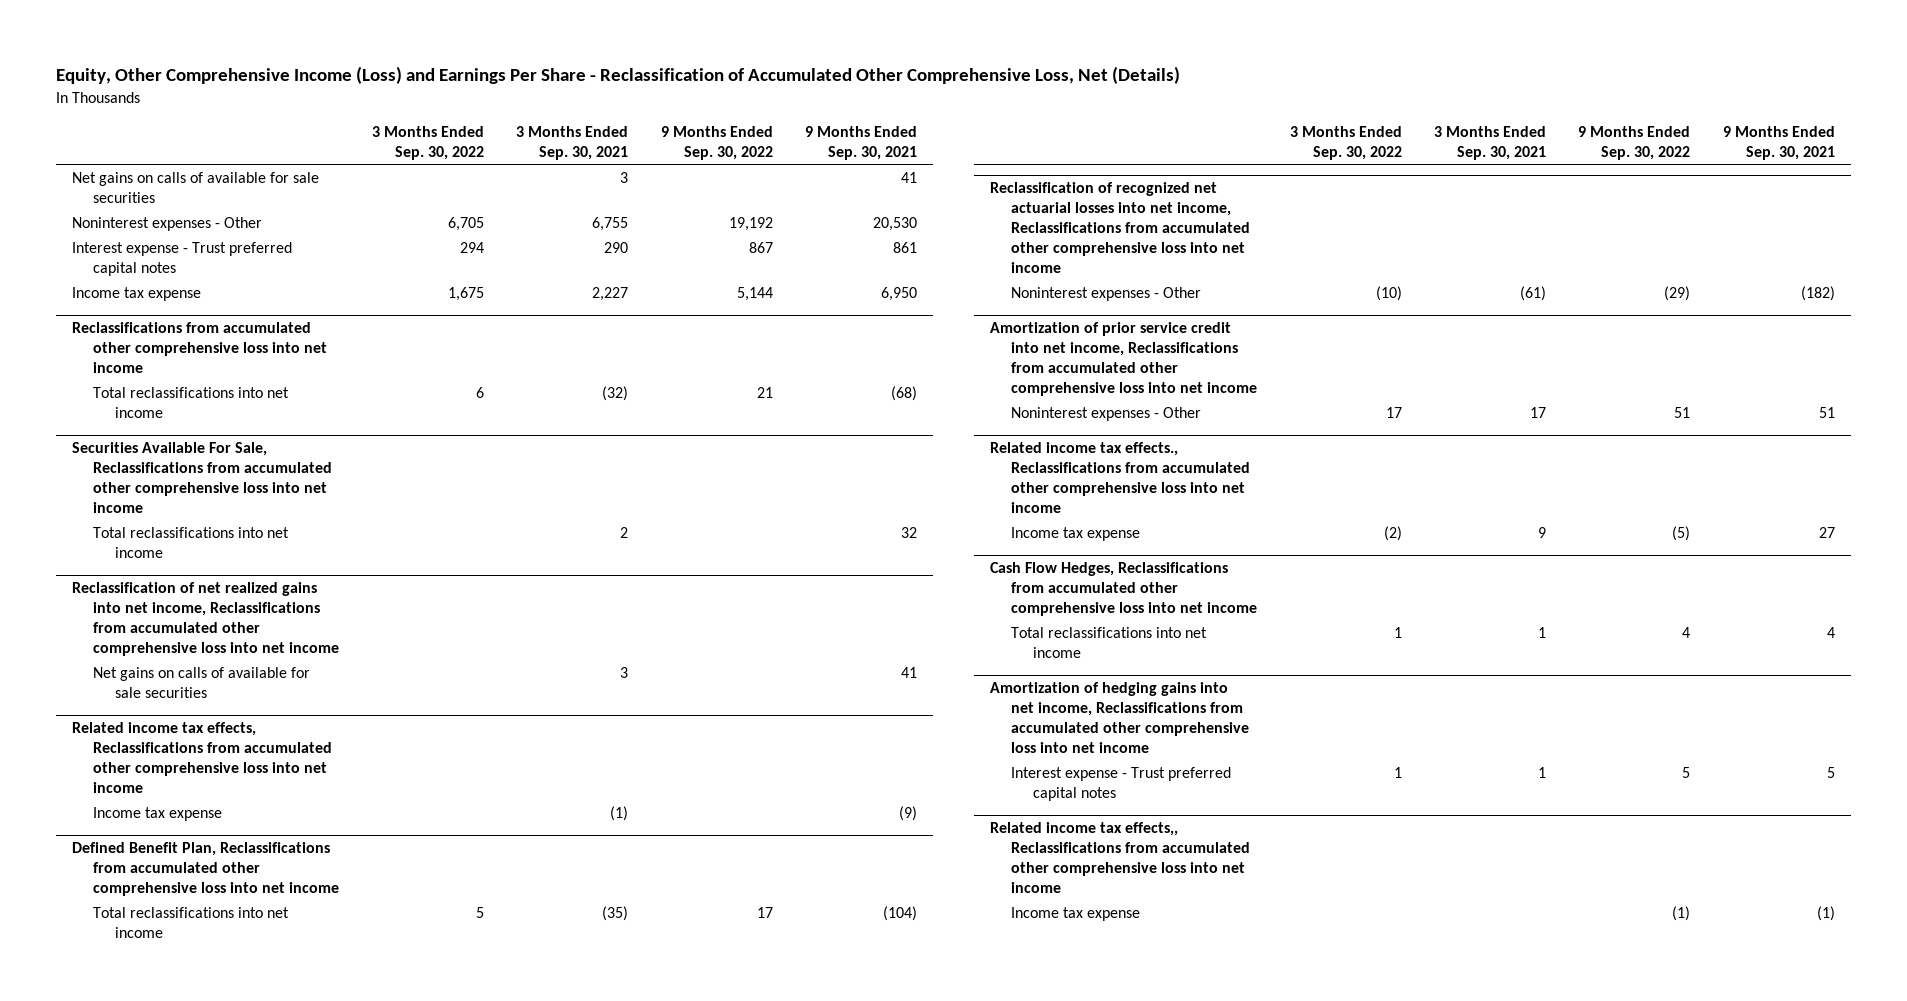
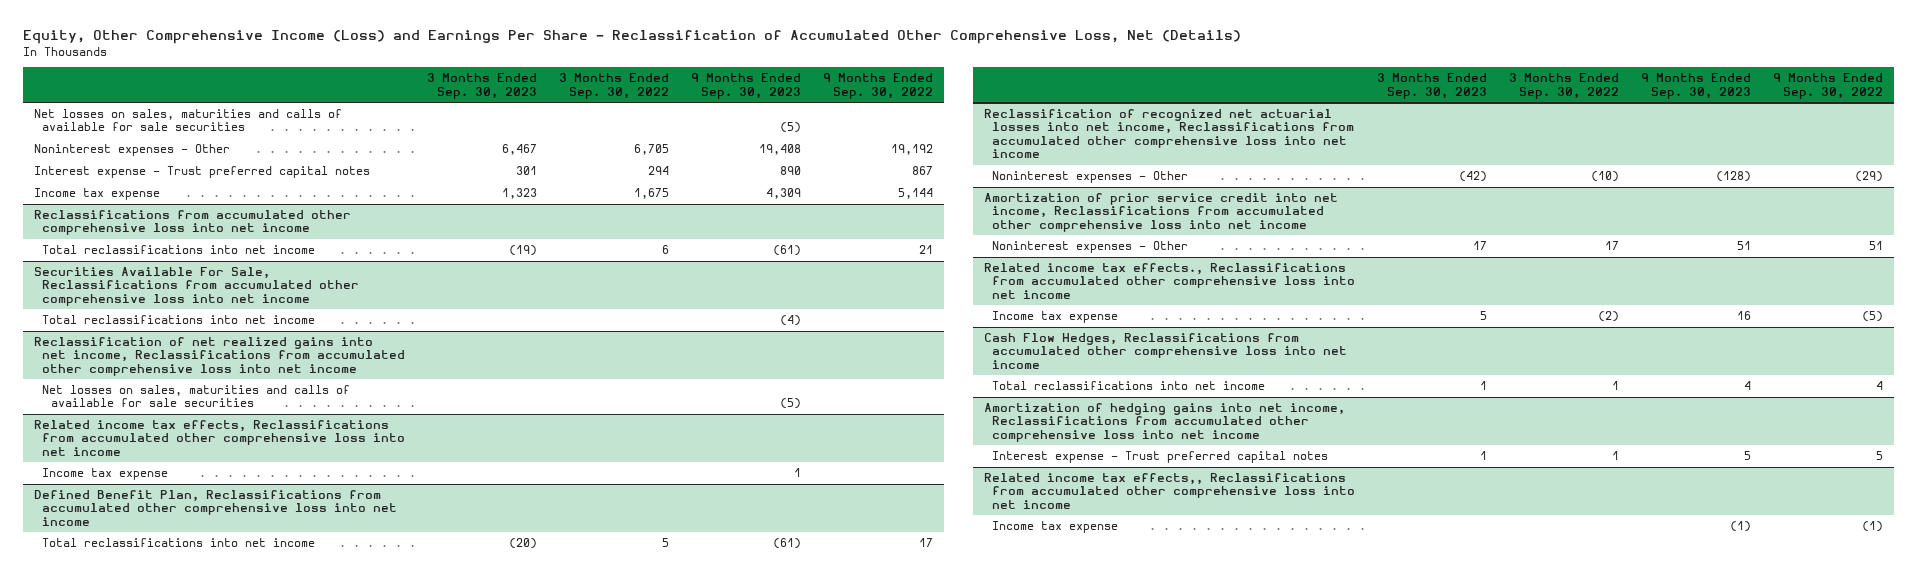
- | 3 Months Ended Sep. 30, 2022 | 3 Months Ended Sep. 30, 2021 | 9 Months Ended Sep. 30, 2022 | 9 Months Ended Sep. 30, 2021
+ | 3 Months Ended Sep. 30, 2023 | 3 Months Ended Sep. 30, 2022 | 9 Months Ended Sep. 30, 2023 | 9 Months Ended Sep. 30, 2022
- Net gains on calls of available for sale securities | | 3 | | 41
+ Net losses on sales, maturities and calls of available for sale securities | | | (5) |
@ Reclassification of net realized gains into net income, Reclassifications from accumulated other comprehensive loss into net income
- Net gains on calls of available for sale securities | | 3 | | 41
+ Net losses on sales, maturities and calls of available for sale securities | | | (5) |

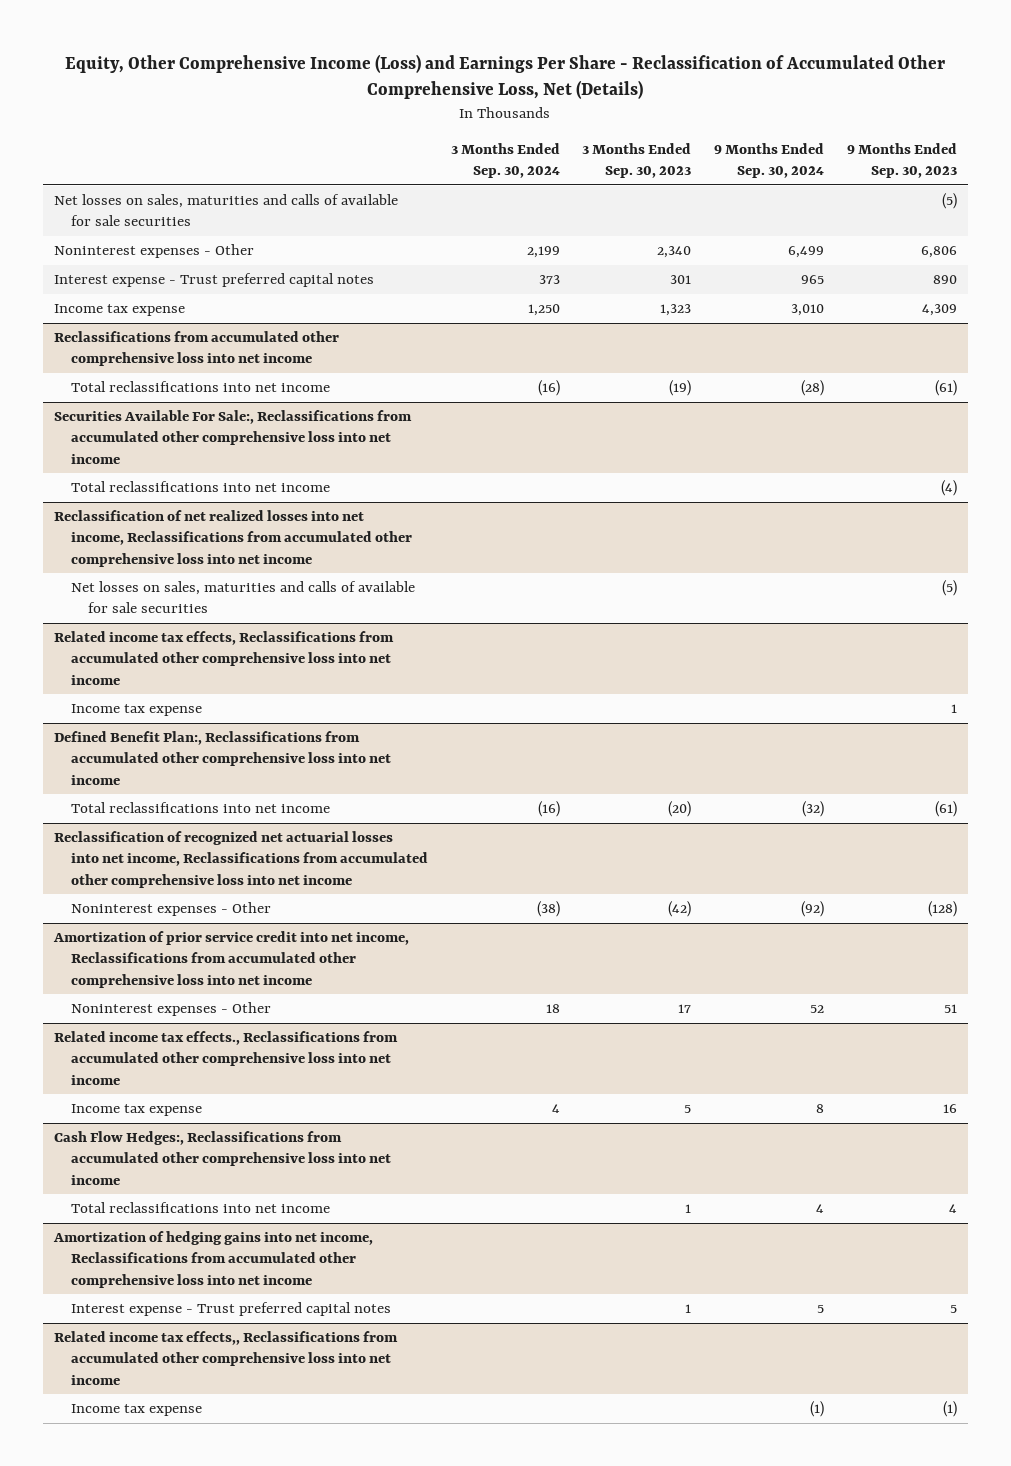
- | 3 Months Ended Sep. 30, 2023 | 3 Months Ended Sep. 30, 2022 | 9 Months Ended Sep. 30, 2023 | 9 Months Ended Sep. 30, 2022
+ | 3 Months Ended Sep. 30, 2024 | 3 Months Ended Sep. 30, 2023 | 9 Months Ended Sep. 30, 2024 | 9 Months Ended Sep. 30, 2023
- Noninterest expenses - Other | 6,467 | 6,705 | 19,408 | 19,192
+ Noninterest expenses - Other | 2,199 | 2,340 | 6,499 | 6,806
- Securities Available For Sale, Reclassifications from accumulated other comprehensive loss into net income
+ Securities Available For Sale:, Reclassifications from accumulated other comprehensive loss into net income
- Reclassification of net realized gains into net income, Reclassifications from accumulated other comprehensive loss into net income
+ Reclassification of net realized losses into net income, Reclassifications from accumulated other comprehensive loss into net income
- Defined Benefit Plan, Reclassifications from accumulated other comprehensive loss into net income
+ Defined Benefit Plan:, Reclassifications from accumulated other comprehensive loss into net income
- Cash Flow Hedges, Reclassifications from accumulated other comprehensive loss into net income
+ Cash Flow Hedges:, Reclassifications from accumulated other comprehensive loss into net income

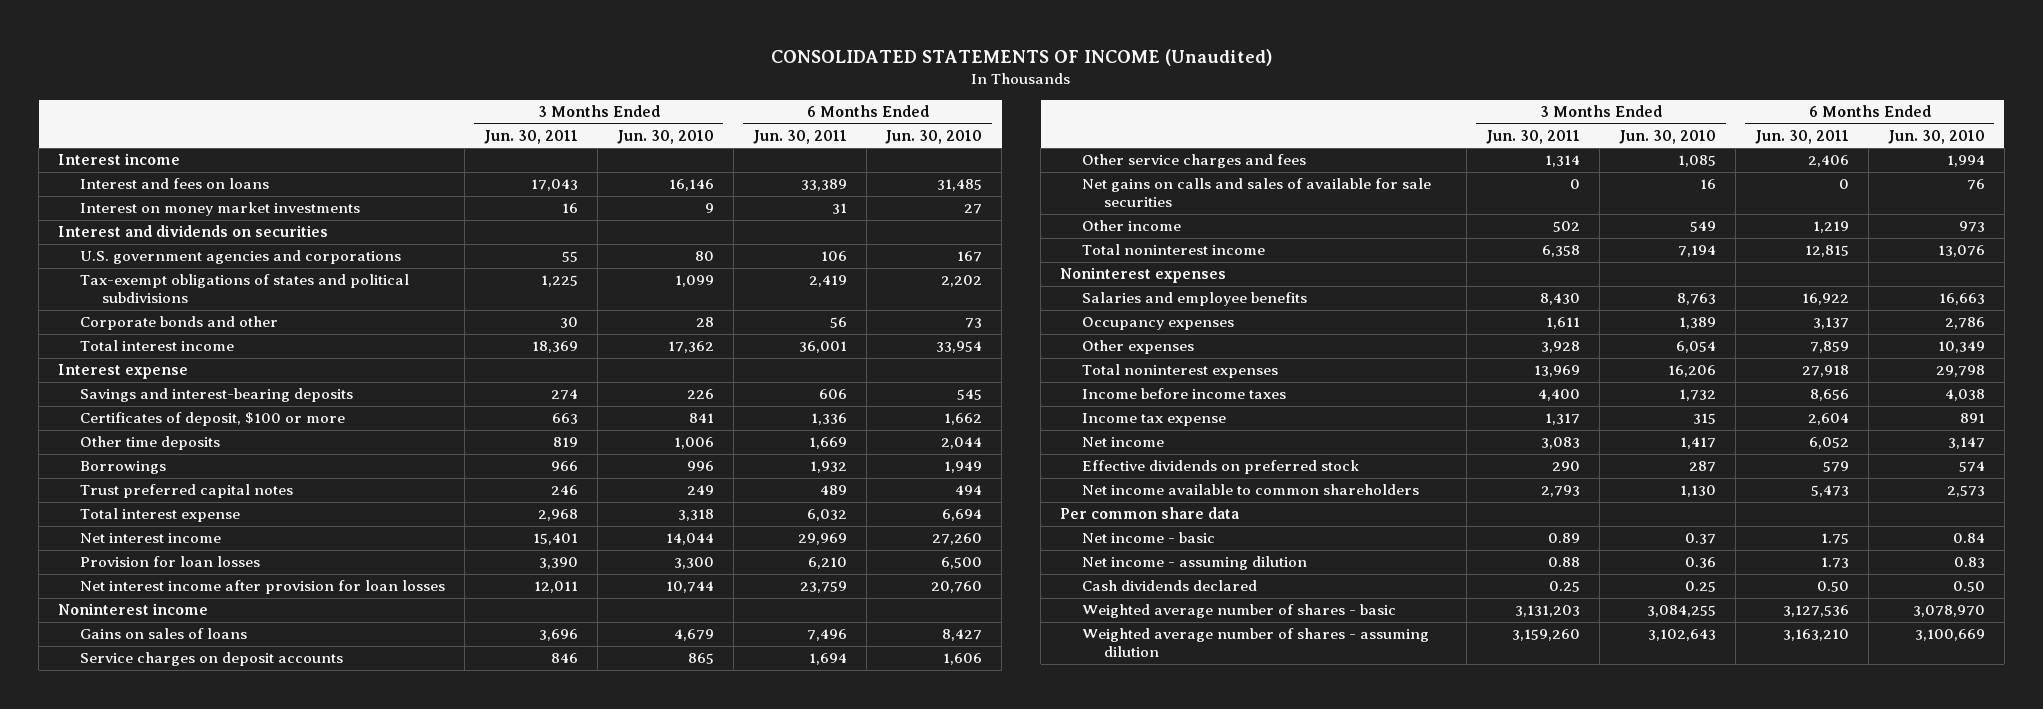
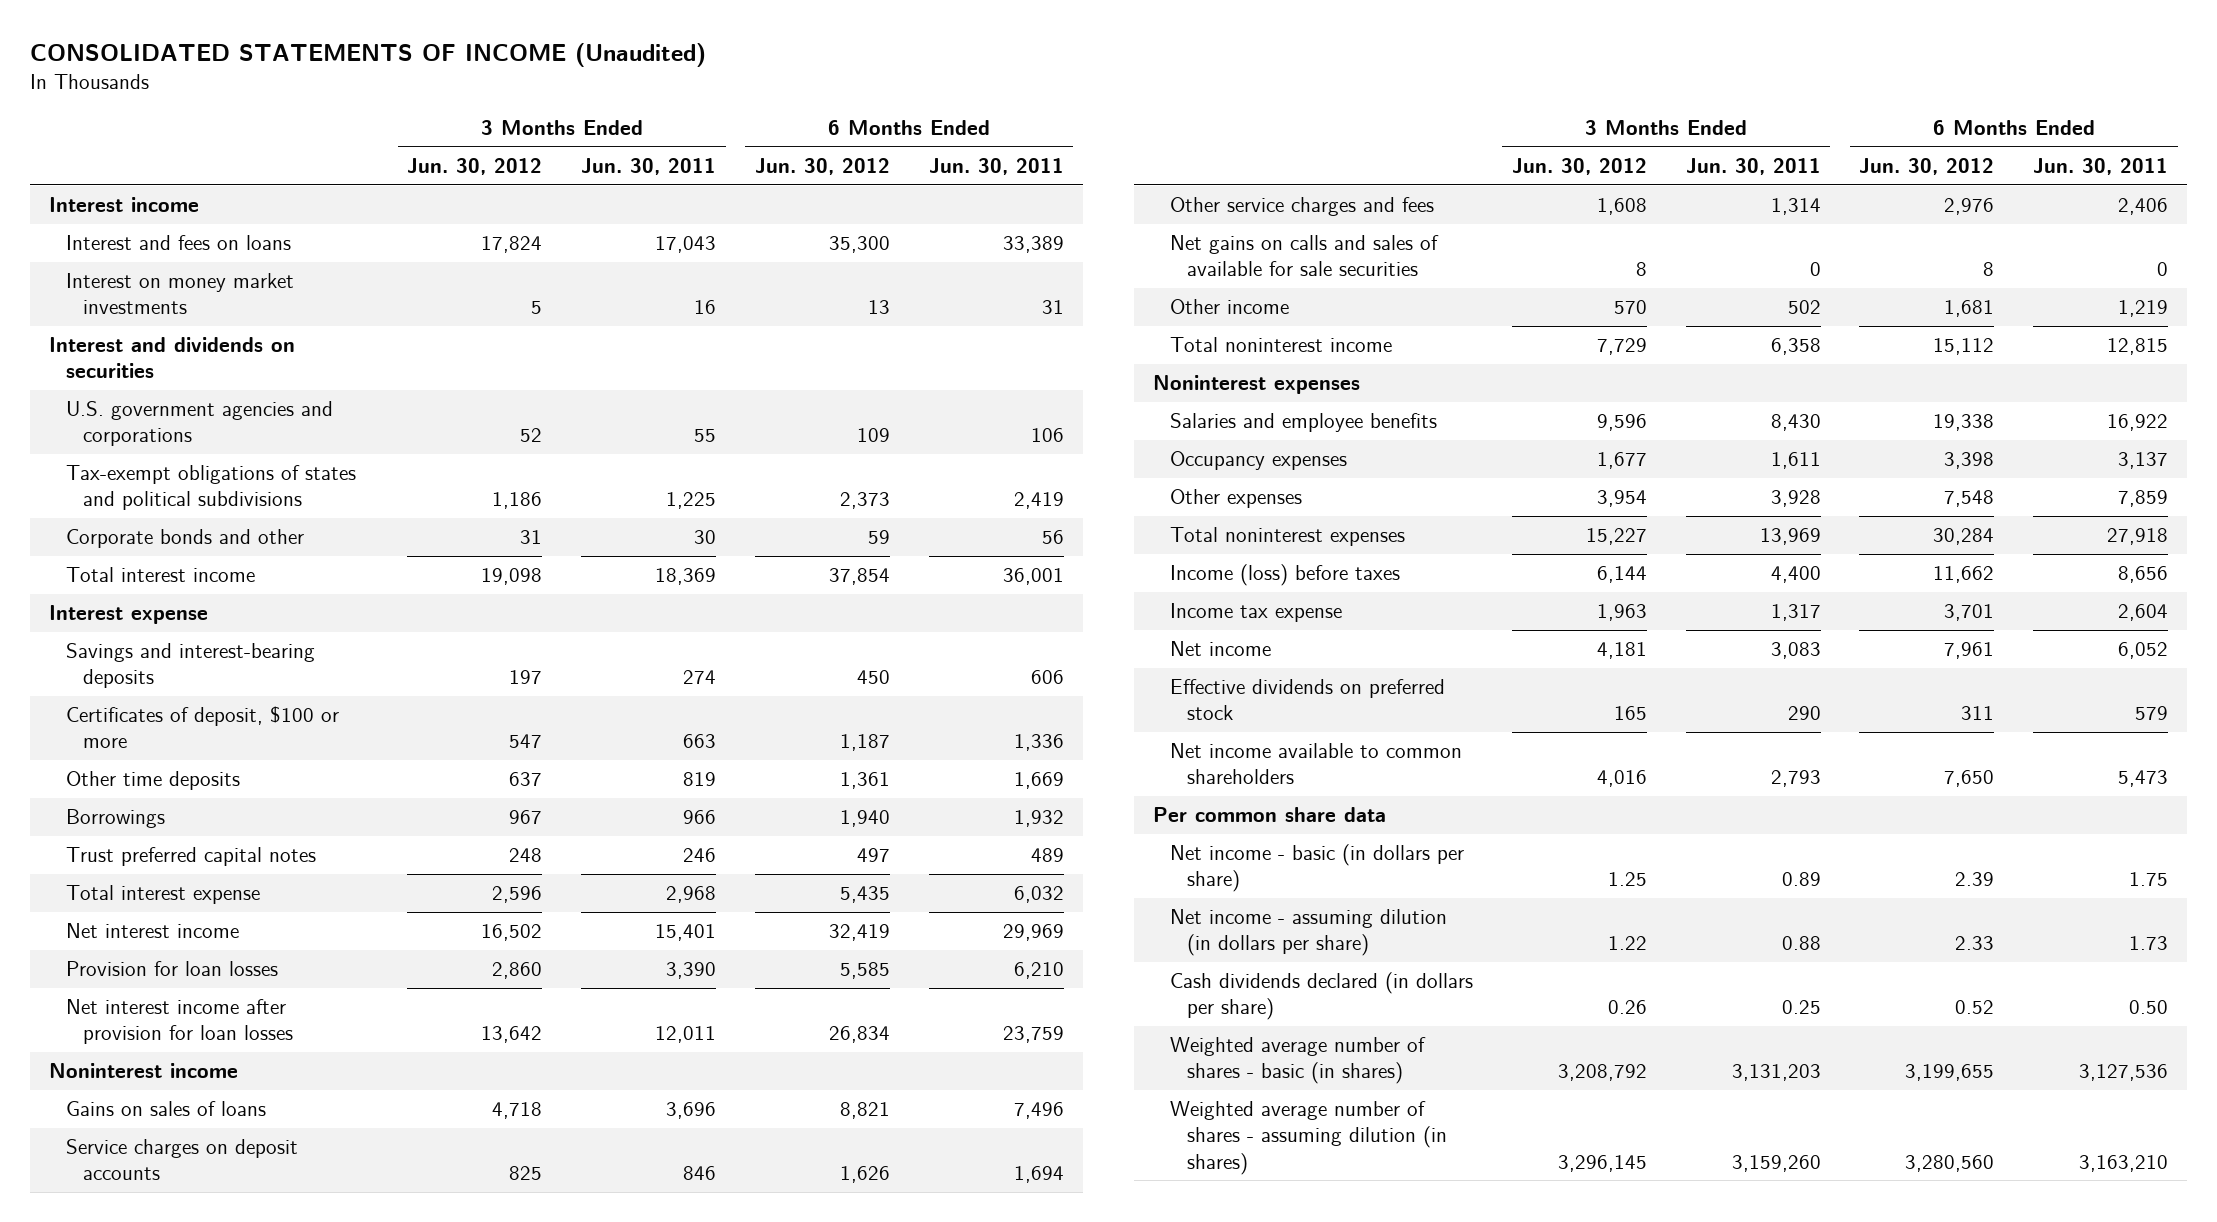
- | 3 Months Ended Jun. 30, 2011 | 3 Months Ended Jun. 30, 2010 | 6 Months Ended Jun. 30, 2011 | 6 Months Ended Jun. 30, 2010
+ | 3 Months Ended Jun. 30, 2012 | 3 Months Ended Jun. 30, 2011 | 6 Months Ended Jun. 30, 2012 | 6 Months Ended Jun. 30, 2011
- Income before income taxes | 4,400 | 1,732 | 8,656 | 4,038
+ Income (loss) before taxes | 6,144 | 4,400 | 11,662 | 8,656
- Net income - basic | 0.89 | 0.37 | 1.75 | 0.84
- Net income - assuming dilution | 0.88 | 0.36 | 1.73 | 0.83
- Cash dividends declared | 0.25 | 0.25 | 0.50 | 0.50
- Weighted average number of shares - basic | 3,131,203 | 3,084,255 | 3,127,536 | 3,078,970
- Weighted average number of shares - assuming dilution | 3,159,260 | 3,102,643 | 3,163,210 | 3,100,669
+ Net income - basic (in dollars per share) | 1.25 | 0.89 | 2.39 | 1.75
+ Net income - assuming dilution (in dollars per share) | 1.22 | 0.88 | 2.33 | 1.73
+ Cash dividends declared (in dollars per share) | 0.26 | 0.25 | 0.52 | 0.50
+ Weighted average number of shares - basic (in shares) | 3,208,792 | 3,131,203 | 3,199,655 | 3,127,536
+ Weighted average number of shares - assuming dilution (in shares) | 3,296,145 | 3,159,260 | 3,280,560 | 3,163,210

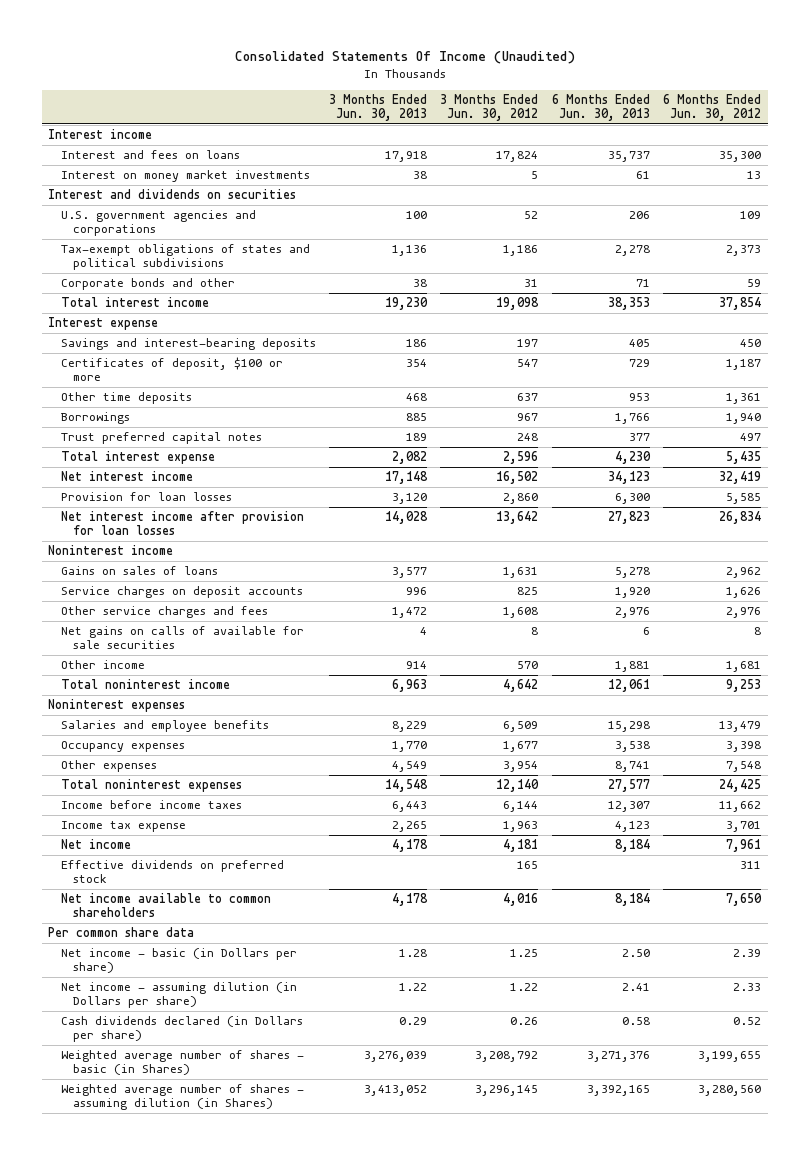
- CONSOLIDATED STATEMENTS OF INCOME (Unaudited)
+ Consolidated Statements Of Income (Unaudited)
- | 3 Months Ended Jun. 30, 2012 | 3 Months Ended Jun. 30, 2011 | 6 Months Ended Jun. 30, 2012 | 6 Months Ended Jun. 30, 2011
+ | 3 Months Ended Jun. 30, 2013 | 3 Months Ended Jun. 30, 2012 | 6 Months Ended Jun. 30, 2013 | 6 Months Ended Jun. 30, 2012
- Gains on sales of loans | 4,718 | 3,696 | 8,821 | 7,496
+ Gains on sales of loans | 3,577 | 1,631 | 5,278 | 2,962
- Net gains on calls and sales of available for sale securities | 8 | 0 | 8 | 0
+ Net gains on calls of available for sale securities | 4 | 8 | 6 | 8
- Total noninterest income | 7,729 | 6,358 | 15,112 | 12,815
+ Total noninterest income | 6,963 | 4,642 | 12,061 | 9,253
- Salaries and employee benefits | 9,596 | 8,430 | 19,338 | 16,922
+ Salaries and employee benefits | 8,229 | 6,509 | 15,298 | 13,479
- Total noninterest expenses | 15,227 | 13,969 | 30,284 | 27,918
- Income (loss) before taxes | 6,144 | 4,400 | 11,662 | 8,656
+ Total noninterest expenses | 14,548 | 12,140 | 27,577 | 24,425
+ Income before income taxes | 6,443 | 6,144 | 12,307 | 11,662
- Net income - basic (in dollars per share) | 1.25 | 0.89 | 2.39 | 1.75
- Net income - assuming dilution (in dollars per share) | 1.22 | 0.88 | 2.33 | 1.73
- Cash dividends declared (in dollars per share) | 0.26 | 0.25 | 0.52 | 0.50
- Weighted average number of shares - basic (in shares) | 3,208,792 | 3,131,203 | 3,199,655 | 3,127,536
- Weighted average number of shares - assuming dilution (in shares) | 3,296,145 | 3,159,260 | 3,280,560 | 3,163,210
+ Net income - basic (in Dollars per share) | 1.28 | 1.25 | 2.50 | 2.39
+ Net income - assuming dilution (in Dollars per share) | 1.22 | 1.22 | 2.41 | 2.33
+ Cash dividends declared (in Dollars per share) | 0.29 | 0.26 | 0.58 | 0.52
+ Weighted average number of shares - basic (in Shares) | 3,276,039 | 3,208,792 | 3,271,376 | 3,199,655
+ Weighted average number of shares - assuming dilution (in Shares) | 3,413,052 | 3,296,145 | 3,392,165 | 3,280,560

